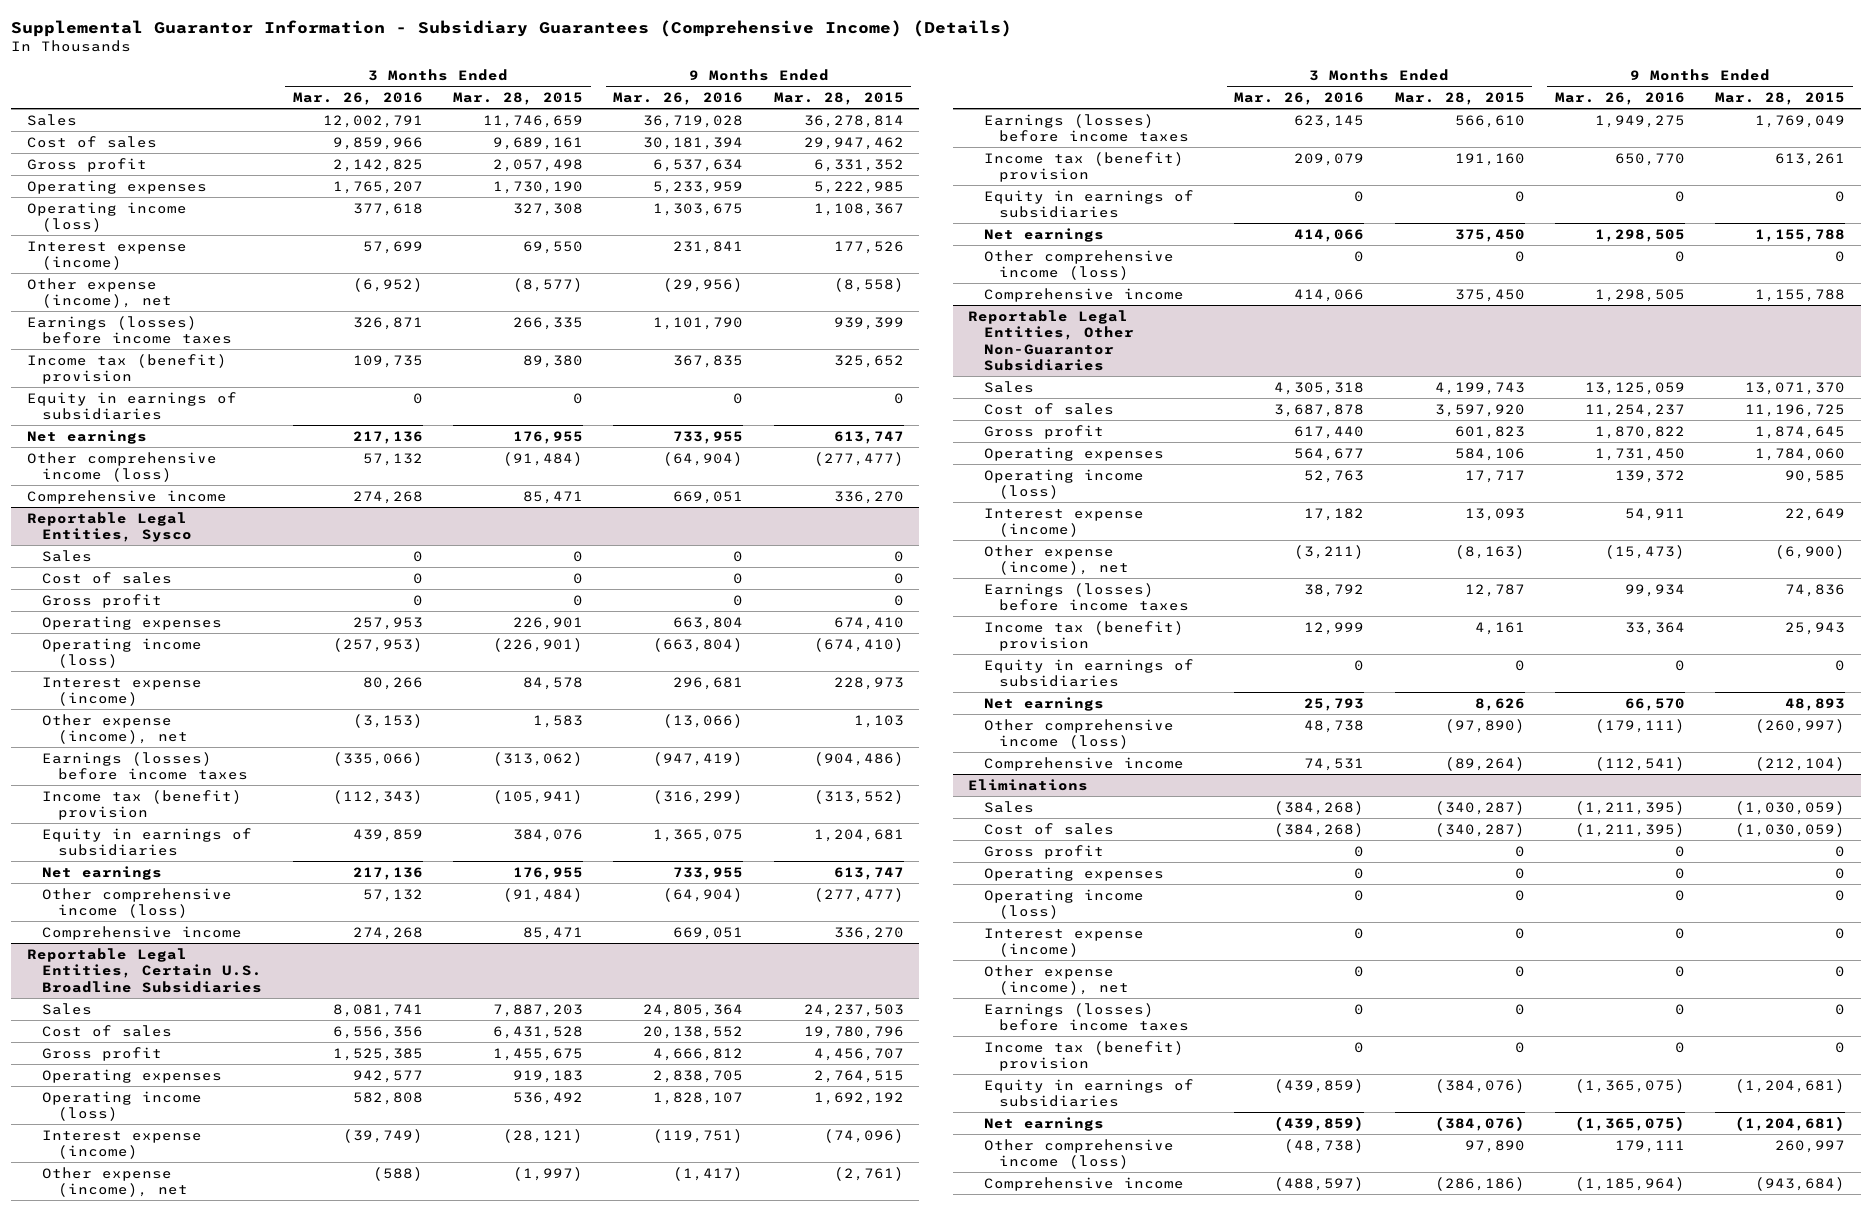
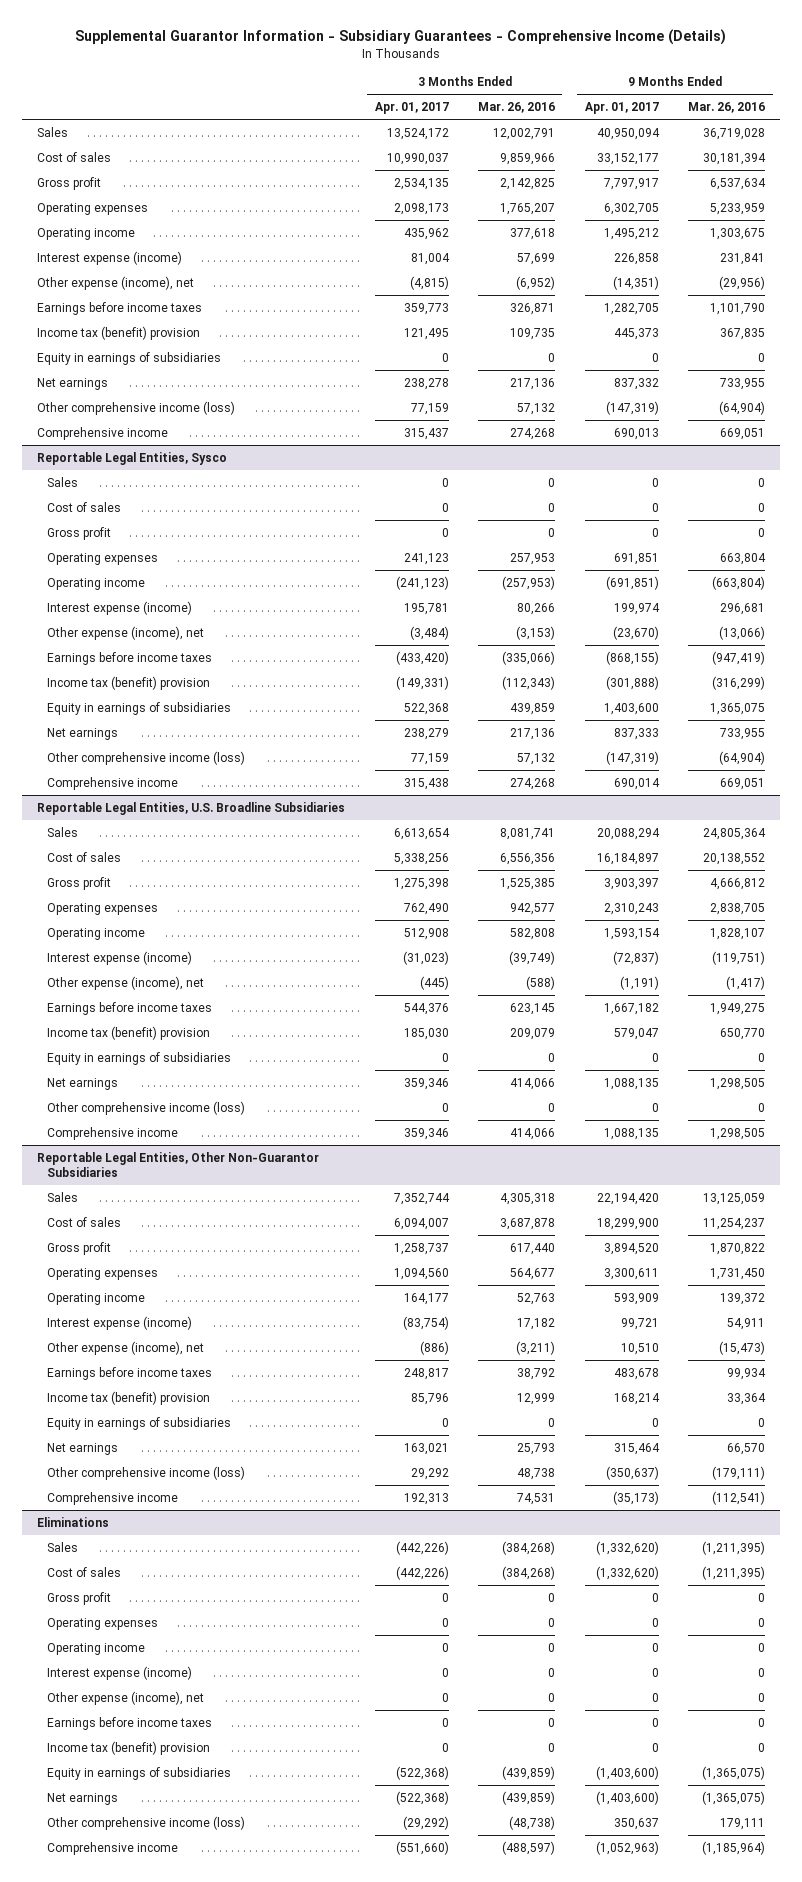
- Supplemental Guarantor Information - Subsidiary Guarantees (Comprehensive Income) (Details)
+ Supplemental Guarantor Information - Subsidiary Guarantees - Comprehensive Income (Details)
- | 3 Months Ended Mar. 26, 2016 | 3 Months Ended Mar. 28, 2015 | 9 Months Ended Mar. 26, 2016 | 9 Months Ended Mar. 28, 2015
+ | 3 Months Ended Apr. 01, 2017 | 3 Months Ended Mar. 26, 2016 | 9 Months Ended Apr. 01, 2017 | 9 Months Ended Mar. 26, 2016
- Operating income (loss) | 377,618 | 327,308 | 1,303,675 | 1,108,367
+ Operating income | 435,962 | 377,618 | 1,495,212 | 1,303,675
- Earnings (losses) before income taxes | 326,871 | 266,335 | 1,101,790 | 939,399
+ Earnings before income taxes | 359,773 | 326,871 | 1,282,705 | 1,101,790
@ Reportable Legal Entities, Sysco
- Operating income (loss) | (257,953) | (226,901) | (663,804) | (674,410)
+ Operating income | (241,123) | (257,953) | (691,851) | (663,804)
- Earnings (losses) before income taxes | (335,066) | (313,062) | (947,419) | (904,486)
+ Earnings before income taxes | (433,420) | (335,066) | (868,155) | (947,419)
- Reportable Legal Entities, Certain U.S. Broadline Subsidiaries
+ Reportable Legal Entities, U.S. Broadline Subsidiaries
- Operating income (loss) | 582,808 | 536,492 | 1,828,107 | 1,692,192
+ Operating income | 512,908 | 582,808 | 1,593,154 | 1,828,107
- Earnings (losses) before income taxes | 623,145 | 566,610 | 1,949,275 | 1,769,049
+ Earnings before income taxes | 544,376 | 623,145 | 1,667,182 | 1,949,275
@ Reportable Legal Entities, Other Non-Guarantor Subsidiaries
- Operating income (loss) | 52,763 | 17,717 | 139,372 | 90,585
+ Operating income | 164,177 | 52,763 | 593,909 | 139,372
- Earnings (losses) before income taxes | 38,792 | 12,787 | 99,934 | 74,836
+ Earnings before income taxes | 248,817 | 38,792 | 483,678 | 99,934
@ Eliminations
- Operating income (loss) | 0 | 0 | 0 | 0
+ Operating income | 0 | 0 | 0 | 0
- Earnings (losses) before income taxes | 0 | 0 | 0 | 0
+ Earnings before income taxes | 0 | 0 | 0 | 0

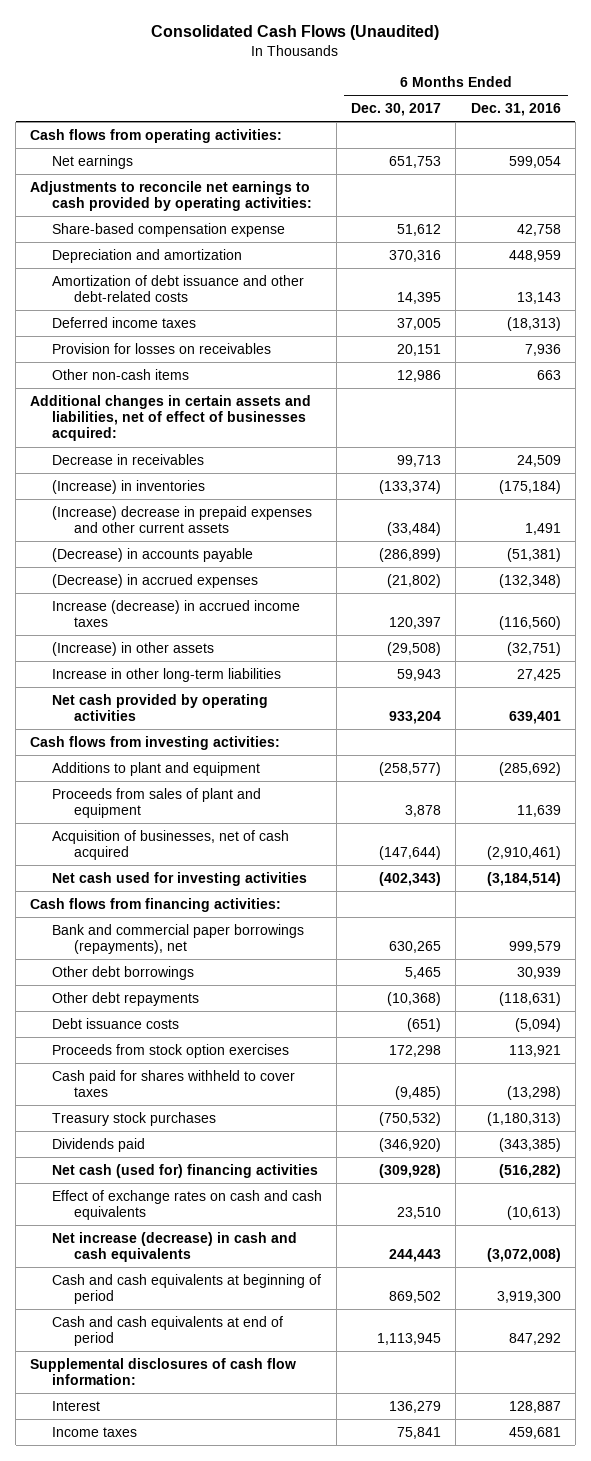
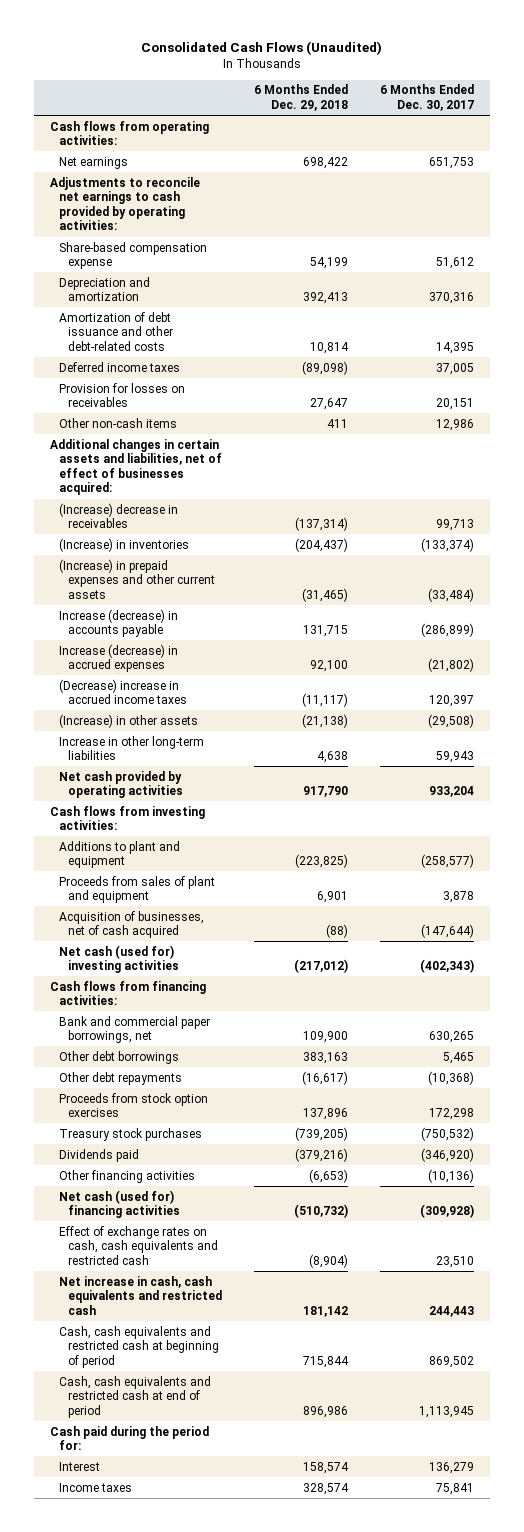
- | 6 Months Ended Dec. 30, 2017 | 6 Months Ended Dec. 31, 2016
+ | 6 Months Ended Dec. 29, 2018 | 6 Months Ended Dec. 30, 2017
- Decrease in receivables | 99,713 | 24,509
+ (Increase) decrease in receivables | (137,314) | 99,713
- (Increase) decrease in prepaid expenses and other current assets | (33,484) | 1,491
- (Decrease) in accounts payable | (286,899) | (51,381)
- (Decrease) in accrued expenses | (21,802) | (132,348)
- Increase (decrease) in accrued income taxes | 120,397 | (116,560)
+ (Increase) in prepaid expenses and other current assets | (31,465) | (33,484)
+ Increase (decrease) in accounts payable | 131,715 | (286,899)
+ Increase (decrease) in accrued expenses | 92,100 | (21,802)
+ (Decrease) increase in accrued income taxes | (11,117) | 120,397
- Net cash used for investing activities | (402,343) | (3,184,514)
+ Net cash (used for) investing activities | (217,012) | (402,343)
- Bank and commercial paper borrowings (repayments), net | 630,265 | 999,579
+ Bank and commercial paper borrowings, net | 109,900 | 630,265
- Debt issuance costs | (651) | (5,094)
- Cash paid for shares withheld to cover taxes | (9,485) | (13,298)
+ Other financing activities | (6,653) | (10,136)
- Effect of exchange rates on cash and cash equivalents | 23,510 | (10,613)
- Net increase (decrease) in cash and cash equivalents | 244,443 | (3,072,008)
- Cash and cash equivalents at beginning of period | 869,502 | 3,919,300
- Cash and cash equivalents at end of period | 1,113,945 | 847,292
- Supplemental disclosures of cash flow information:
+ Effect of exchange rates on cash, cash equivalents and restricted cash | (8,904) | 23,510
+ Net increase in cash, cash equivalents and restricted cash | 181,142 | 244,443
+ Cash, cash equivalents and restricted cash at beginning of period | 715,844 | 869,502
+ Cash, cash equivalents and restricted cash at end of period | 896,986 | 1,113,945
+ Cash paid during the period for:

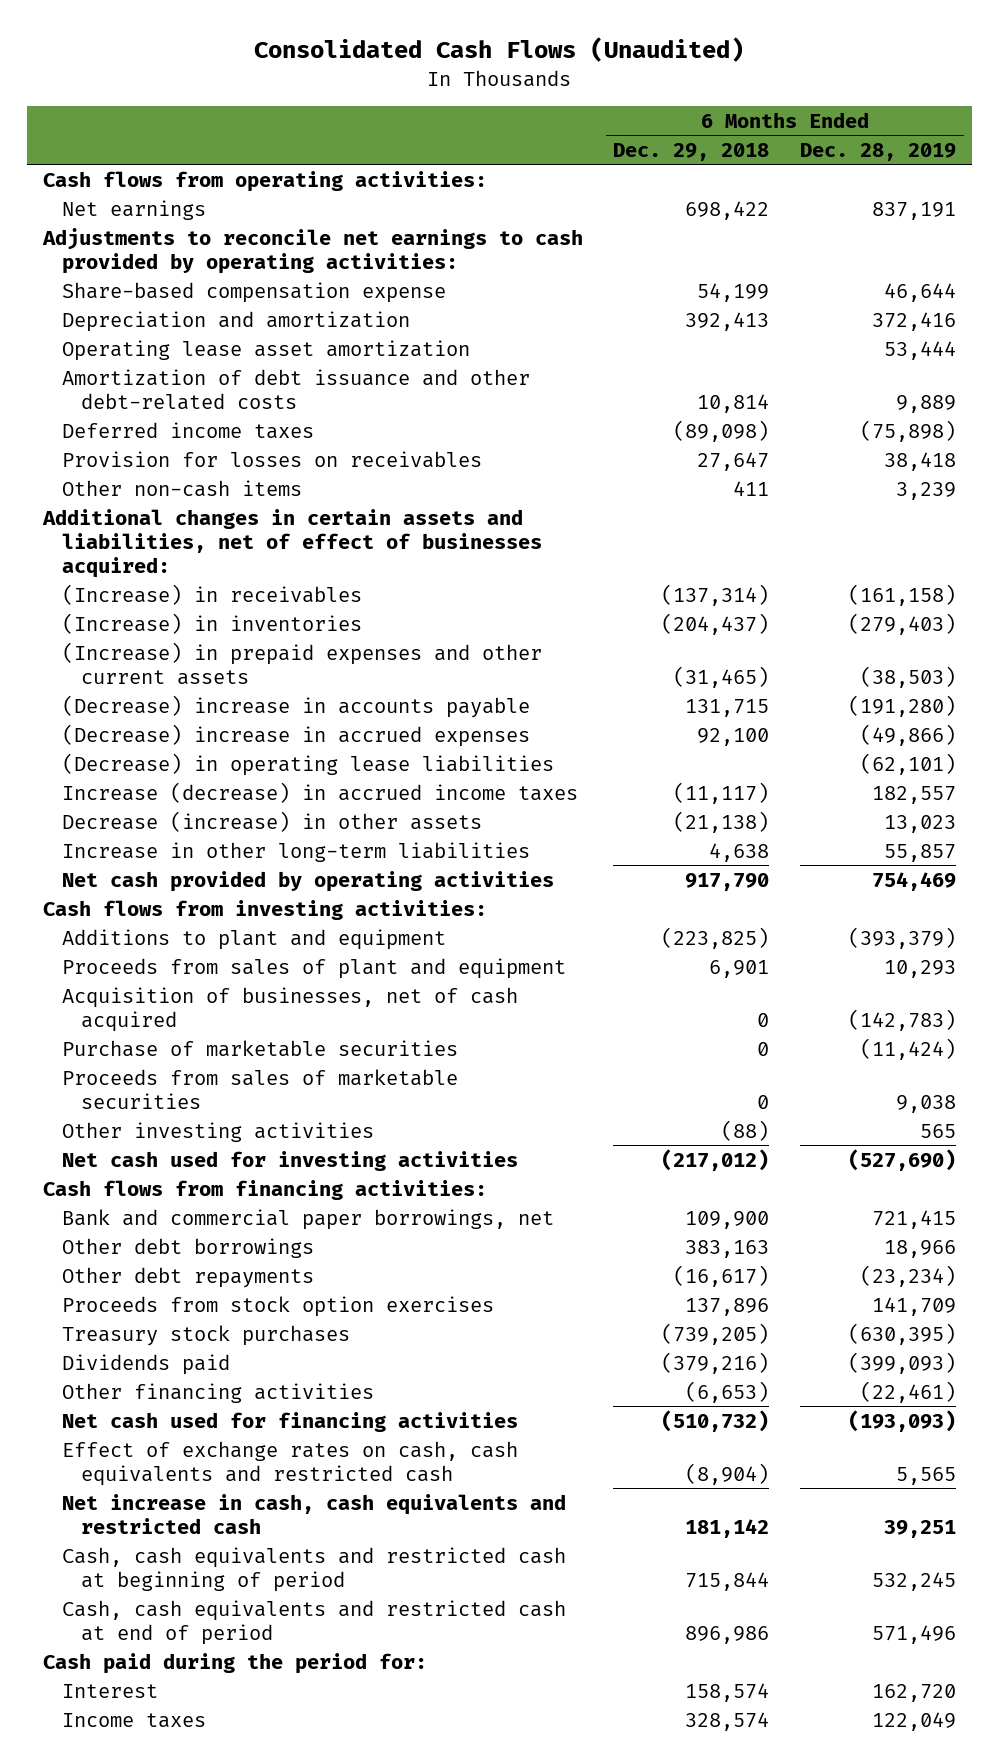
- | 6 Months Ended Dec. 29, 2018 | 6 Months Ended Dec. 30, 2017
+ | 6 Months Ended Dec. 29, 2018 | 6 Months Ended Dec. 28, 2019
+ Operating lease asset amortization | | 53,444
- (Increase) decrease in receivables | (137,314) | 99,713
+ (Increase) in receivables | (137,314) | (161,158)
- Increase (decrease) in accounts payable | 131,715 | (286,899)
- Increase (decrease) in accrued expenses | 92,100 | (21,802)
- (Decrease) increase in accrued income taxes | (11,117) | 120,397
- (Increase) in other assets | (21,138) | (29,508)
+ (Decrease) increase in accounts payable | 131,715 | (191,280)
+ (Decrease) increase in accrued expenses | 92,100 | (49,866)
+ (Decrease) in operating lease liabilities | | (62,101)
+ Increase (decrease) in accrued income taxes | (11,117) | 182,557
+ Decrease (increase) in other assets | (21,138) | 13,023
- Acquisition of businesses, net of cash acquired | (88) | (147,644)
- Net cash (used for) investing activities | (217,012) | (402,343)
+ Acquisition of businesses, net of cash acquired | 0 | (142,783)
+ Purchase of marketable securities | 0 | (11,424)
+ Proceeds from sales of marketable securities | 0 | 9,038
+ Other investing activities | (88) | 565
+ Net cash used for investing activities | (217,012) | (527,690)
- Net cash (used for) financing activities | (510,732) | (309,928)
+ Net cash used for financing activities | (510,732) | (193,093)

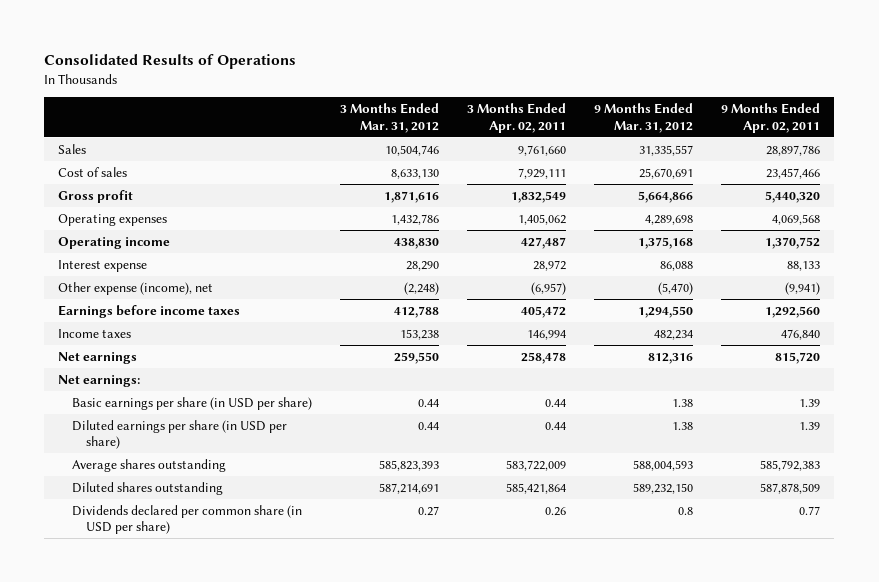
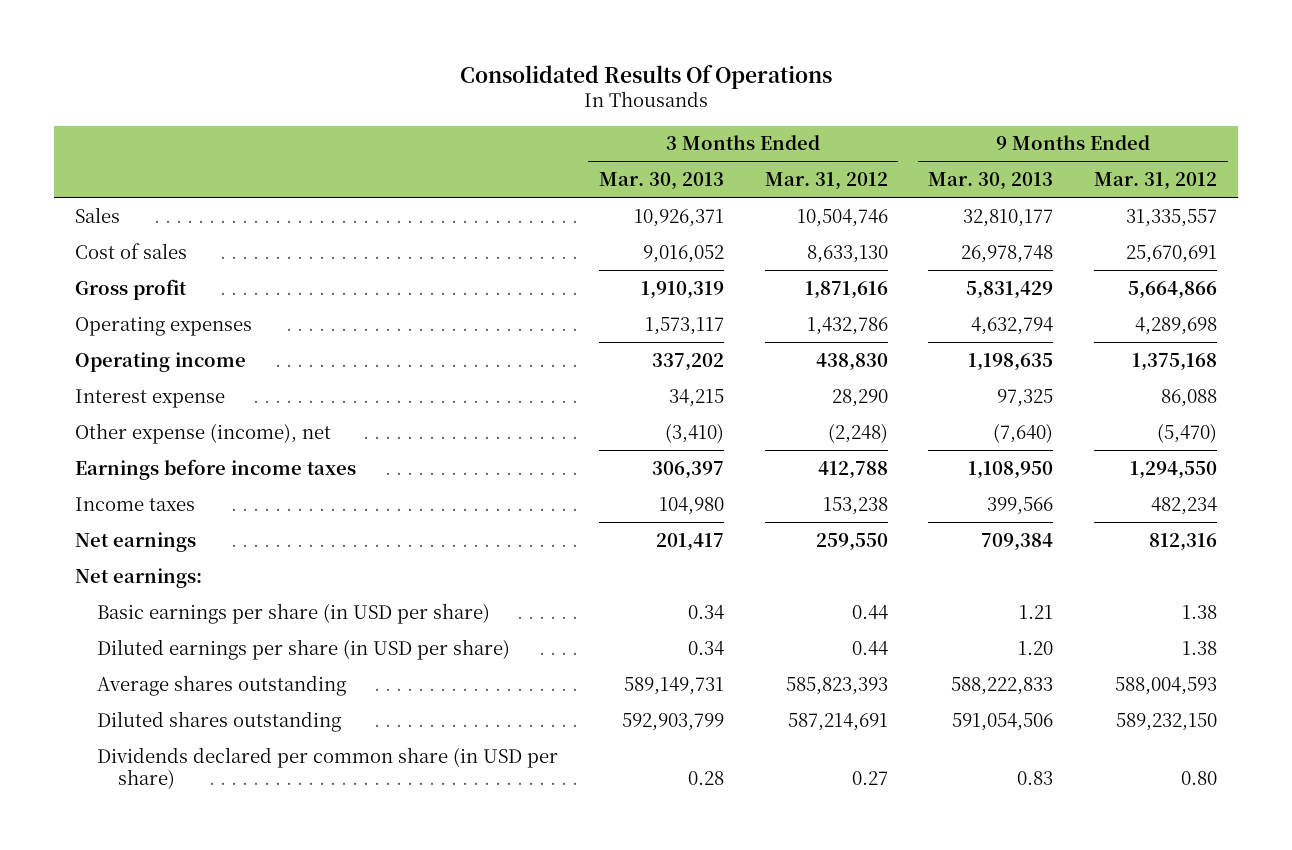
- Consolidated Results of Operations
+ Consolidated Results Of Operations
- | 3 Months Ended Mar. 31, 2012 | 3 Months Ended Apr. 02, 2011 | 9 Months Ended Mar. 31, 2012 | 9 Months Ended Apr. 02, 2011
+ | 3 Months Ended Mar. 30, 2013 | 3 Months Ended Mar. 31, 2012 | 9 Months Ended Mar. 30, 2013 | 9 Months Ended Mar. 31, 2012
- Dividends declared per common share (in USD per share) | 0.27 | 0.26 | 0.8 | 0.77
+ Dividends declared per common share (in USD per share) | 0.28 | 0.27 | 0.83 | 0.80

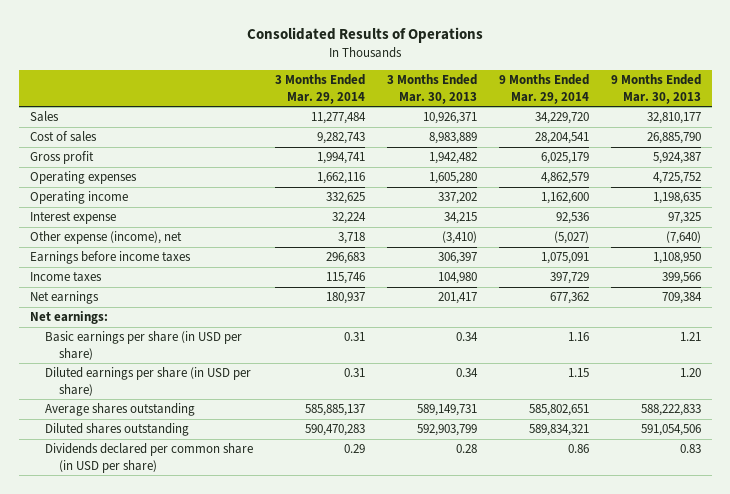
- Consolidated Results Of Operations
+ Consolidated Results of Operations
- | 3 Months Ended Mar. 30, 2013 | 3 Months Ended Mar. 31, 2012 | 9 Months Ended Mar. 30, 2013 | 9 Months Ended Mar. 31, 2012
+ | 3 Months Ended Mar. 29, 2014 | 3 Months Ended Mar. 30, 2013 | 9 Months Ended Mar. 29, 2014 | 9 Months Ended Mar. 30, 2013
- Cost of sales | 9,016,052 | 8,633,130 | 26,978,748 | 25,670,691
- Gross profit | 1,910,319 | 1,871,616 | 5,831,429 | 5,664,866
- Operating expenses | 1,573,117 | 1,432,786 | 4,632,794 | 4,289,698
+ Cost of sales | 9,282,743 | 8,983,889 | 28,204,541 | 26,885,790
+ Gross profit | 1,994,741 | 1,942,482 | 6,025,179 | 5,924,387
+ Operating expenses | 1,662,116 | 1,605,280 | 4,862,579 | 4,725,752

